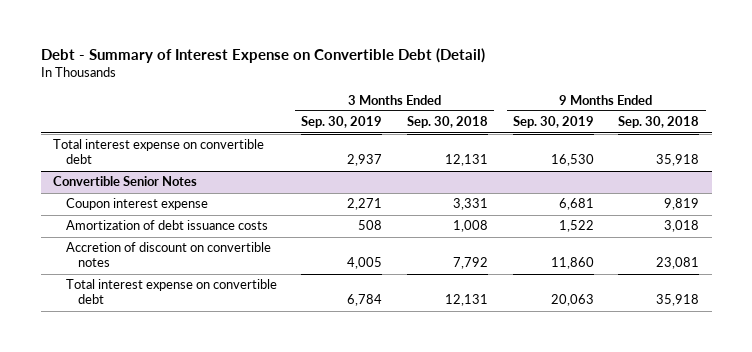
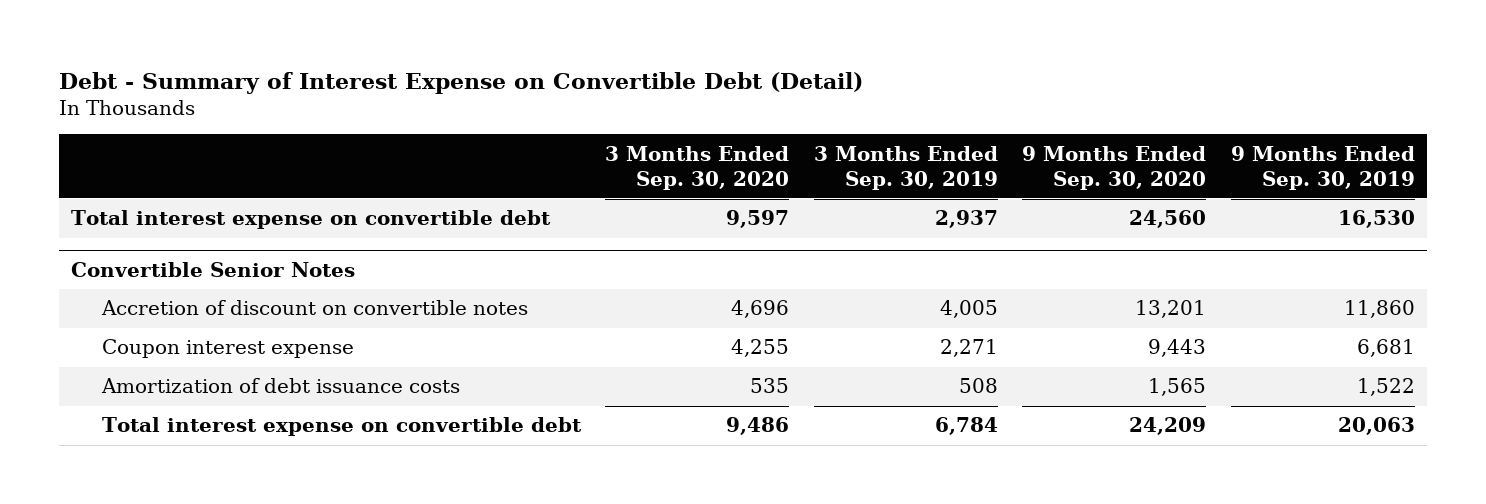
- | 3 Months Ended Sep. 30, 2019 | 3 Months Ended Sep. 30, 2018 | 9 Months Ended Sep. 30, 2019 | 9 Months Ended Sep. 30, 2018
+ | 3 Months Ended Sep. 30, 2020 | 3 Months Ended Sep. 30, 2019 | 9 Months Ended Sep. 30, 2020 | 9 Months Ended Sep. 30, 2019
@ Convertible Senior Notes
moved up: Accretion of discount on convertible notes | 4,696 | 4,005 | 13,201 | 11,860

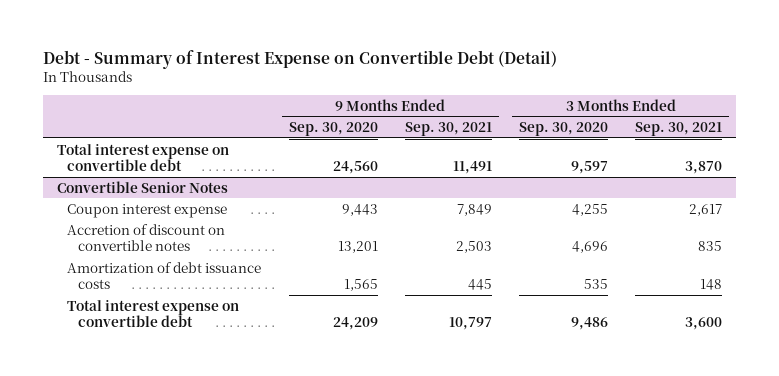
- | 3 Months Ended Sep. 30, 2020 | 3 Months Ended Sep. 30, 2019 | 9 Months Ended Sep. 30, 2020 | 9 Months Ended Sep. 30, 2019
+ | 9 Months Ended Sep. 30, 2020 | 9 Months Ended Sep. 30, 2021 | 3 Months Ended Sep. 30, 2020 | 3 Months Ended Sep. 30, 2021
@ Convertible Senior Notes
moved down: Accretion of discount on convertible notes | 13,201 | 2,503 | 4,696 | 835

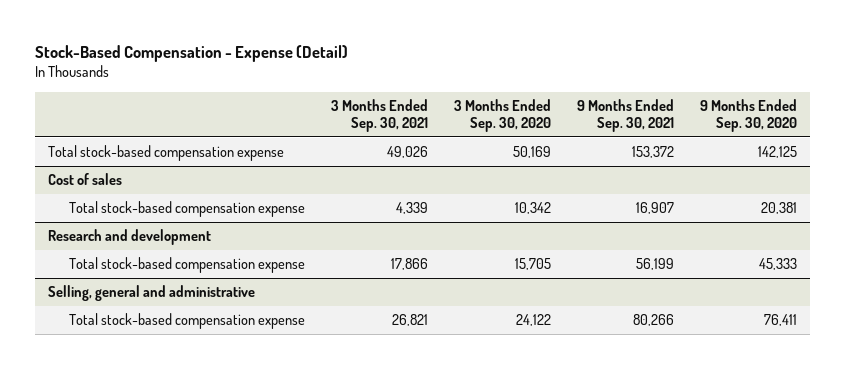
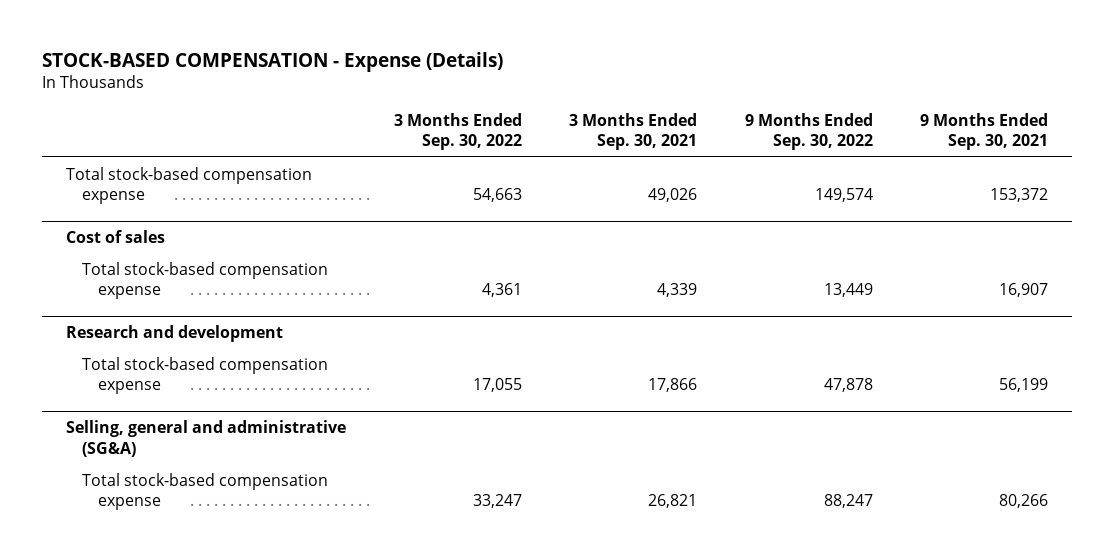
- Stock-Based Compensation - Expense (Detail)
+ STOCK-BASED COMPENSATION - Expense (Details)
- | 3 Months Ended Sep. 30, 2021 | 3 Months Ended Sep. 30, 2020 | 9 Months Ended Sep. 30, 2021 | 9 Months Ended Sep. 30, 2020
+ | 3 Months Ended Sep. 30, 2022 | 3 Months Ended Sep. 30, 2021 | 9 Months Ended Sep. 30, 2022 | 9 Months Ended Sep. 30, 2021
- Selling, general and administrative
+ Selling, general and administrative (SG&A)

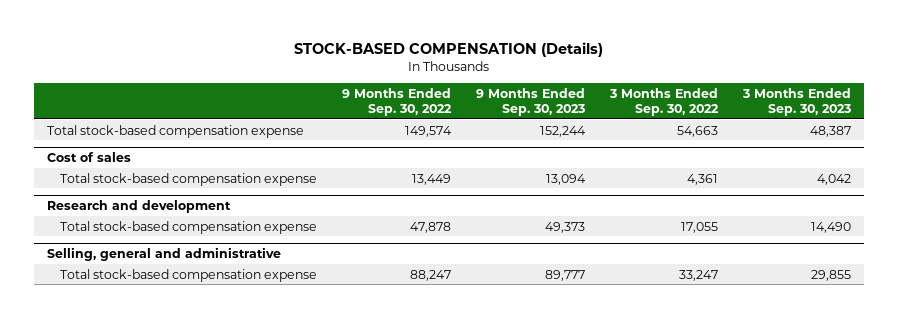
- STOCK-BASED COMPENSATION - Expense (Details)
+ STOCK-BASED COMPENSATION (Details)
- | 3 Months Ended Sep. 30, 2022 | 3 Months Ended Sep. 30, 2021 | 9 Months Ended Sep. 30, 2022 | 9 Months Ended Sep. 30, 2021
+ | 9 Months Ended Sep. 30, 2022 | 9 Months Ended Sep. 30, 2023 | 3 Months Ended Sep. 30, 2022 | 3 Months Ended Sep. 30, 2023
- Selling, general and administrative (SG&A)
+ Selling, general and administrative

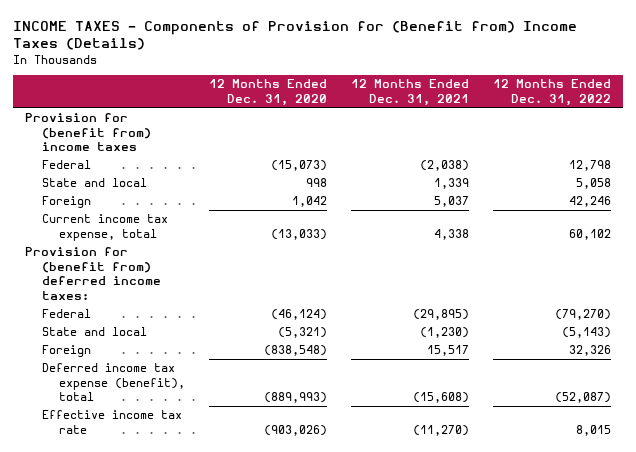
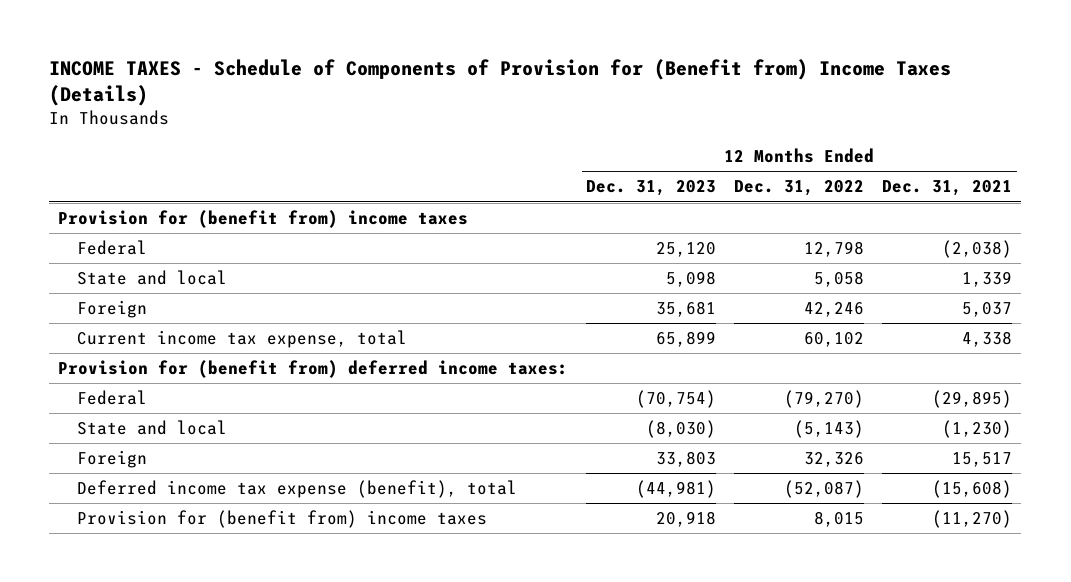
- INCOME TAXES - Components of Provision for (Benefit from) Income Taxes (Details)
+ INCOME TAXES - Schedule of Components of Provision for (Benefit from) Income Taxes (Details)
- | 12 Months Ended Dec. 31, 2020 | 12 Months Ended Dec. 31, 2021 | 12 Months Ended Dec. 31, 2022
+ | 12 Months Ended Dec. 31, 2023 | 12 Months Ended Dec. 31, 2022 | 12 Months Ended Dec. 31, 2021
- Effective income tax rate | (903,026) | (11,270) | 8,015
+ Provision for (benefit from) income taxes | 20,918 | 8,015 | (11,270)

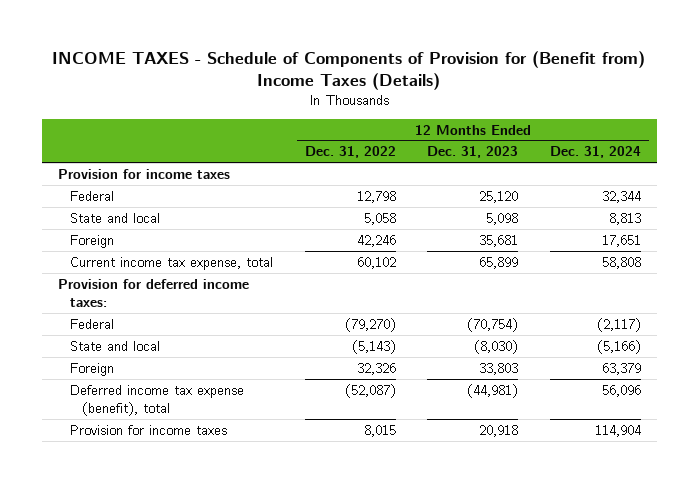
- | 12 Months Ended Dec. 31, 2023 | 12 Months Ended Dec. 31, 2022 | 12 Months Ended Dec. 31, 2021
+ | 12 Months Ended Dec. 31, 2022 | 12 Months Ended Dec. 31, 2023 | 12 Months Ended Dec. 31, 2024
- Provision for (benefit from) income taxes
+ Provision for income taxes
- Provision for (benefit from) deferred income taxes:
+ Provision for deferred income taxes:
- Provision for (benefit from) income taxes | 20,918 | 8,015 | (11,270)
+ Provision for income taxes | 8,015 | 20,918 | 114,904

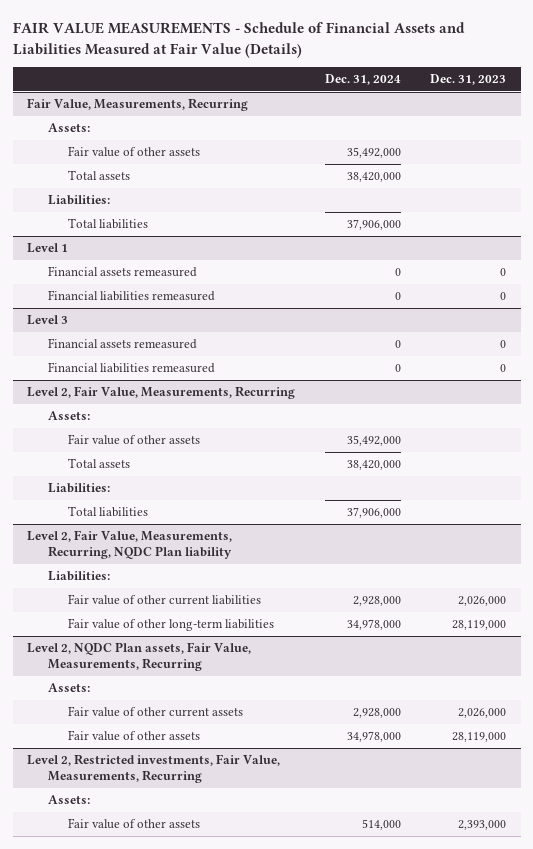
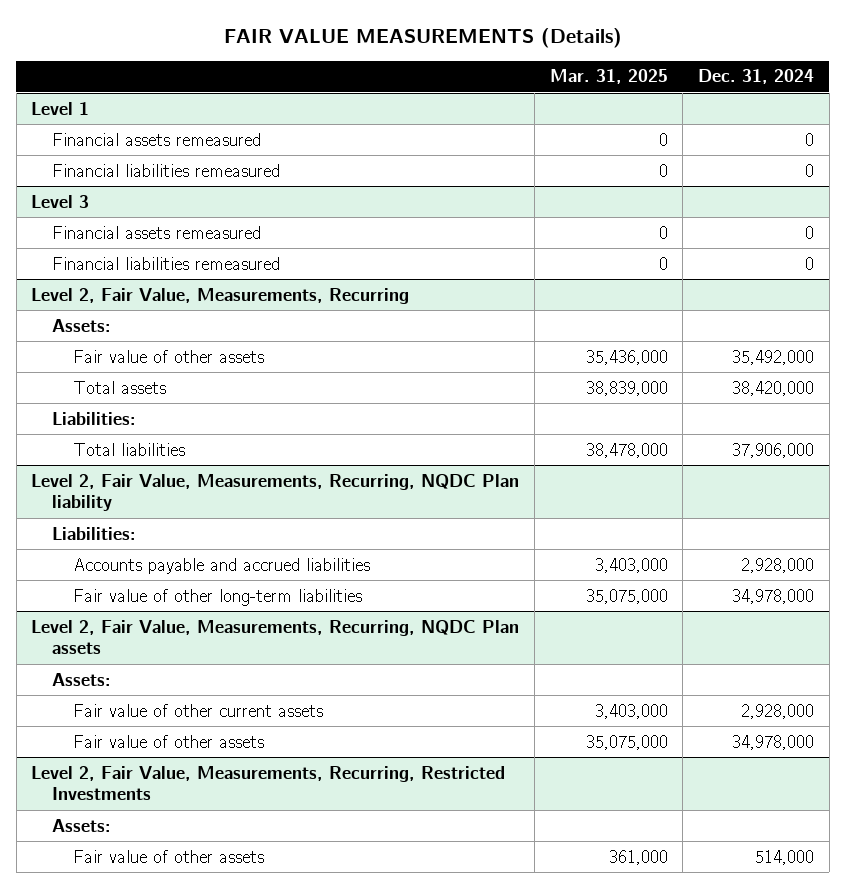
- FAIR VALUE MEASUREMENTS - Schedule of Financial Assets and Liabilities Measured at Fair Value (Details)
+ FAIR VALUE MEASUREMENTS (Details)
- | Dec. 31, 2024 | Dec. 31, 2023
+ | Mar. 31, 2025 | Dec. 31, 2024
- Fair Value, Measurements, Recurring
- Assets:
- Fair value of other assets | 35,492,000 |
- Total assets | 38,420,000 |
- Liabilities:
- Total liabilities | 37,906,000 |
@ Level 2, Fair Value, Measurements, Recurring, NQDC Plan liability
- Fair value of other current liabilities | 2,928,000 | 2,026,000
+ Accounts payable and accrued liabilities | 3,403,000 | 2,928,000
- Level 2, NQDC Plan assets, Fair Value, Measurements, Recurring
+ Level 2, Fair Value, Measurements, Recurring, NQDC Plan assets
- Level 2, Restricted investments, Fair Value, Measurements, Recurring
+ Level 2, Fair Value, Measurements, Recurring, Restricted Investments

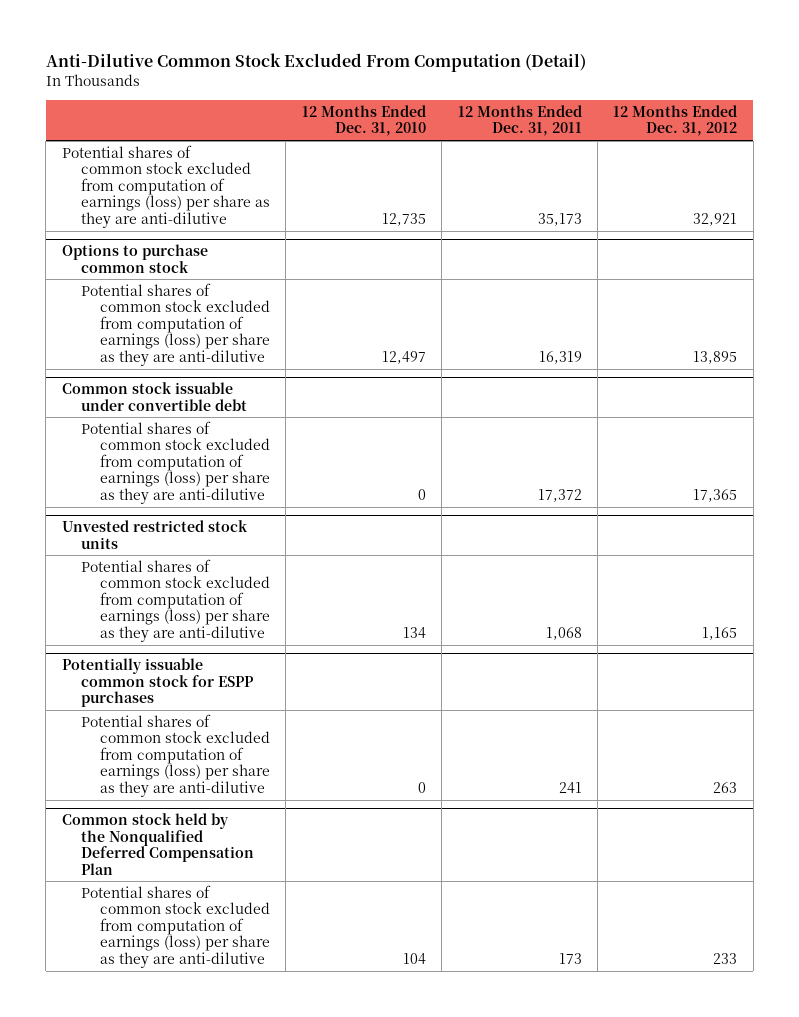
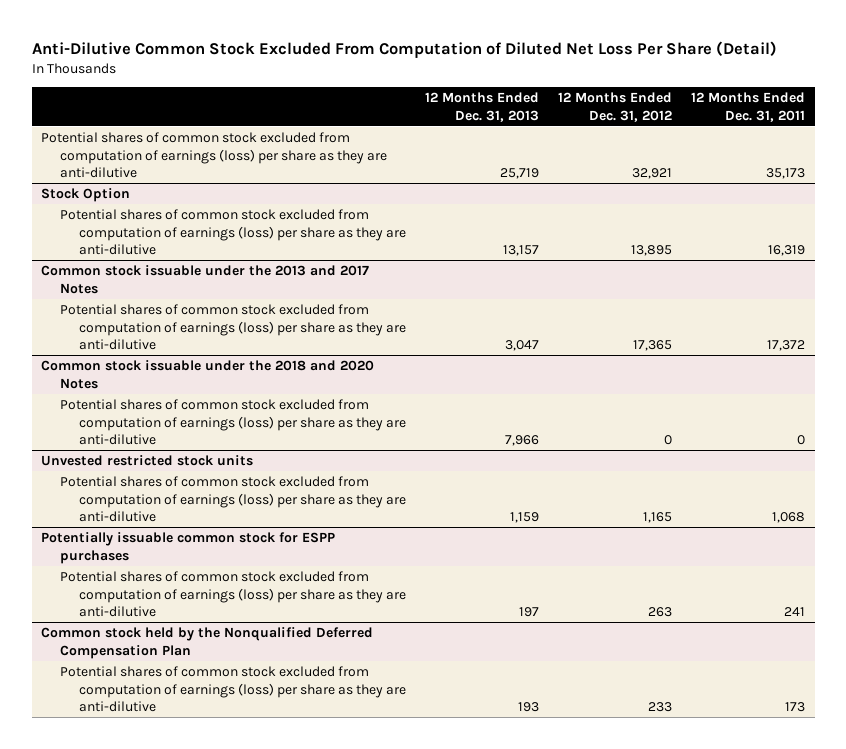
- Anti-Dilutive Common Stock Excluded From Computation (Detail)
+ Anti-Dilutive Common Stock Excluded From Computation of Diluted Net Loss Per Share (Detail)
- | 12 Months Ended Dec. 31, 2010 | 12 Months Ended Dec. 31, 2011 | 12 Months Ended Dec. 31, 2012
+ | 12 Months Ended Dec. 31, 2013 | 12 Months Ended Dec. 31, 2012 | 12 Months Ended Dec. 31, 2011
- Options to purchase common stock
+ Stock Option
- Common stock issuable under convertible debt
+ Common stock issuable under the 2013 and 2017 Notes
+ Common stock issuable under the 2018 and 2020 Notes
+ Potential shares of common stock excluded from computation of earnings (loss) per share as they are anti-dilutive | 7,966 | 0 | 0

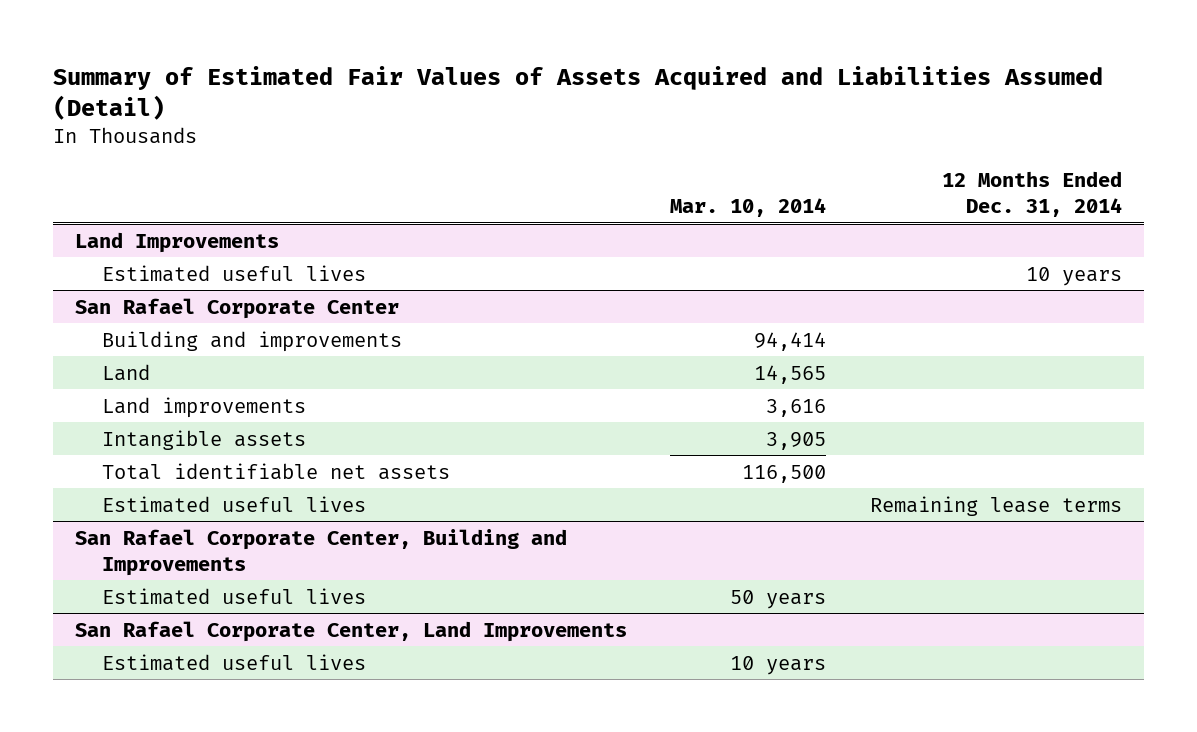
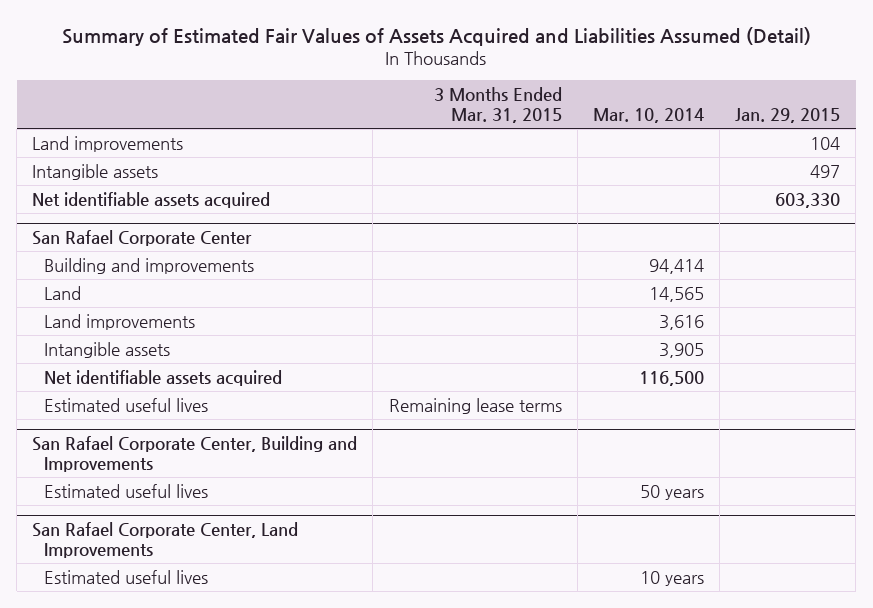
- | Mar. 10, 2014 | 12 Months Ended Dec. 31, 2014
+ | 3 Months Ended Mar. 31, 2015 | Mar. 10, 2014 | Jan. 29, 2015
- Land Improvements
- Estimated useful lives | | 10 years
+ Land improvements | | | 104
+ Intangible assets | | | 497
+ Net identifiable assets acquired | | | 603,330
@ San Rafael Corporate Center
- Total identifiable net assets | 116,500 |
+ Net identifiable assets acquired | | 116,500 |

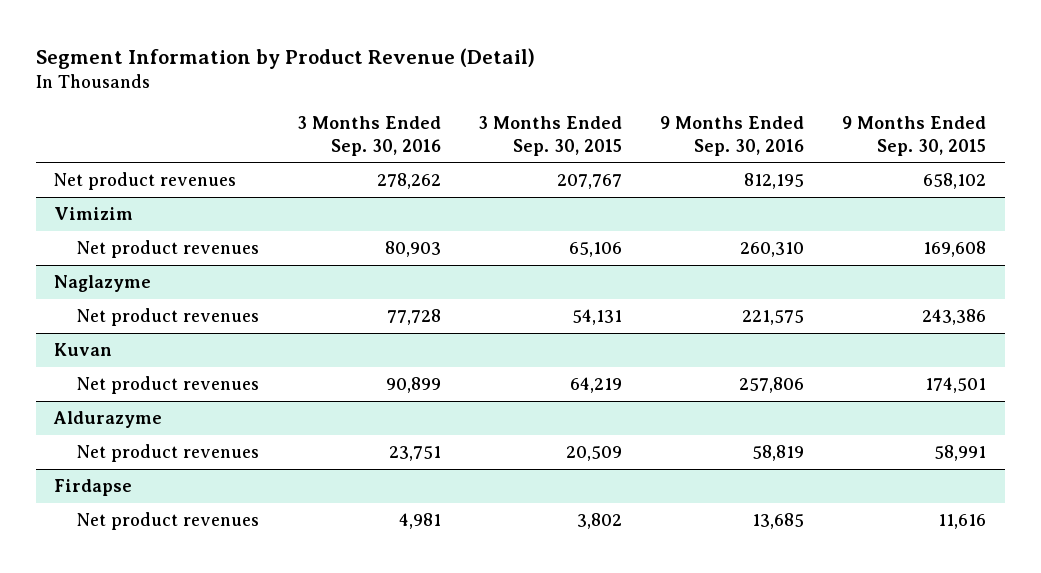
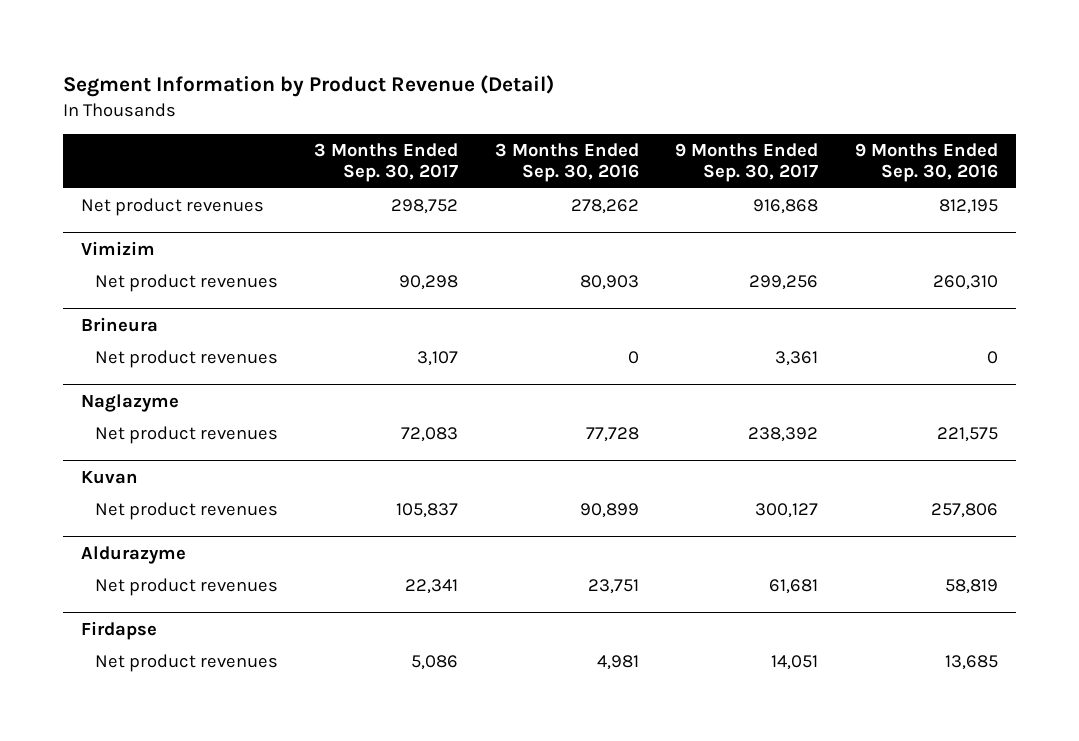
- | 3 Months Ended Sep. 30, 2016 | 3 Months Ended Sep. 30, 2015 | 9 Months Ended Sep. 30, 2016 | 9 Months Ended Sep. 30, 2015
+ | 3 Months Ended Sep. 30, 2017 | 3 Months Ended Sep. 30, 2016 | 9 Months Ended Sep. 30, 2017 | 9 Months Ended Sep. 30, 2016
+ Brineura
+ Net product revenues | 3,107 | 0 | 3,361 | 0

